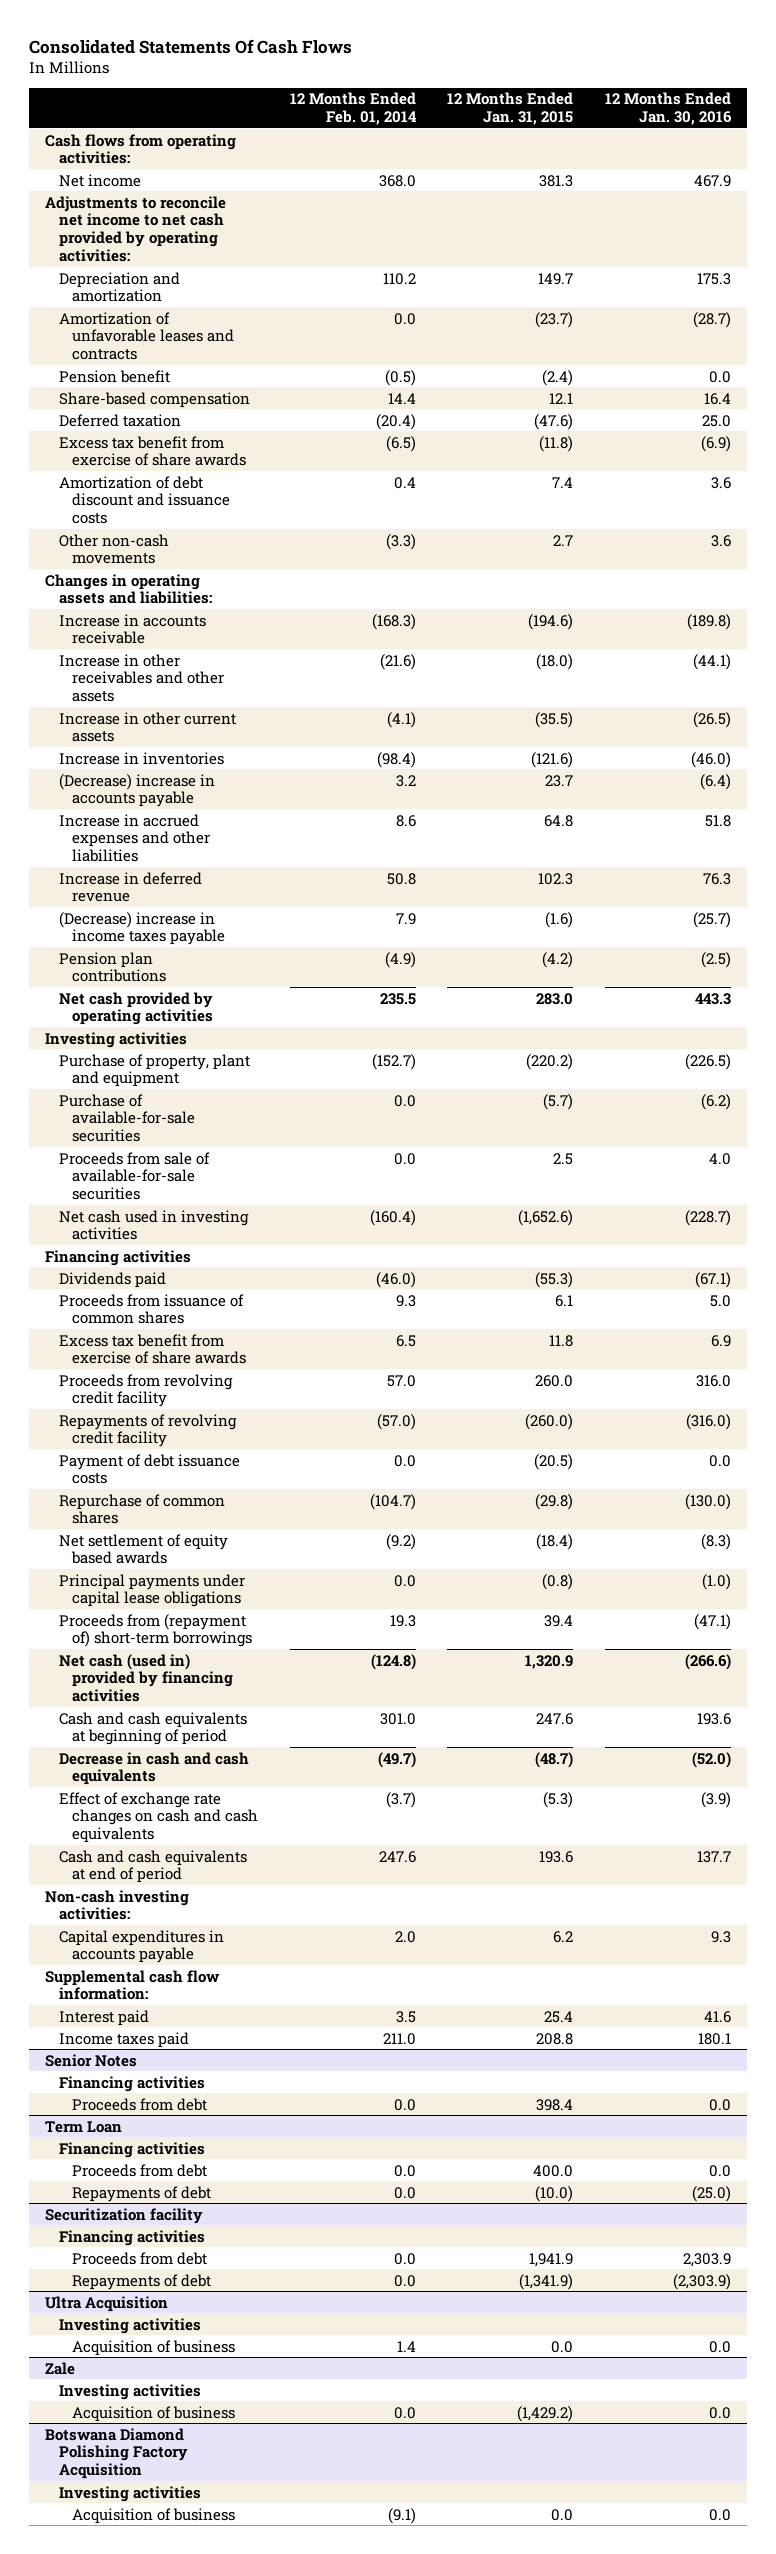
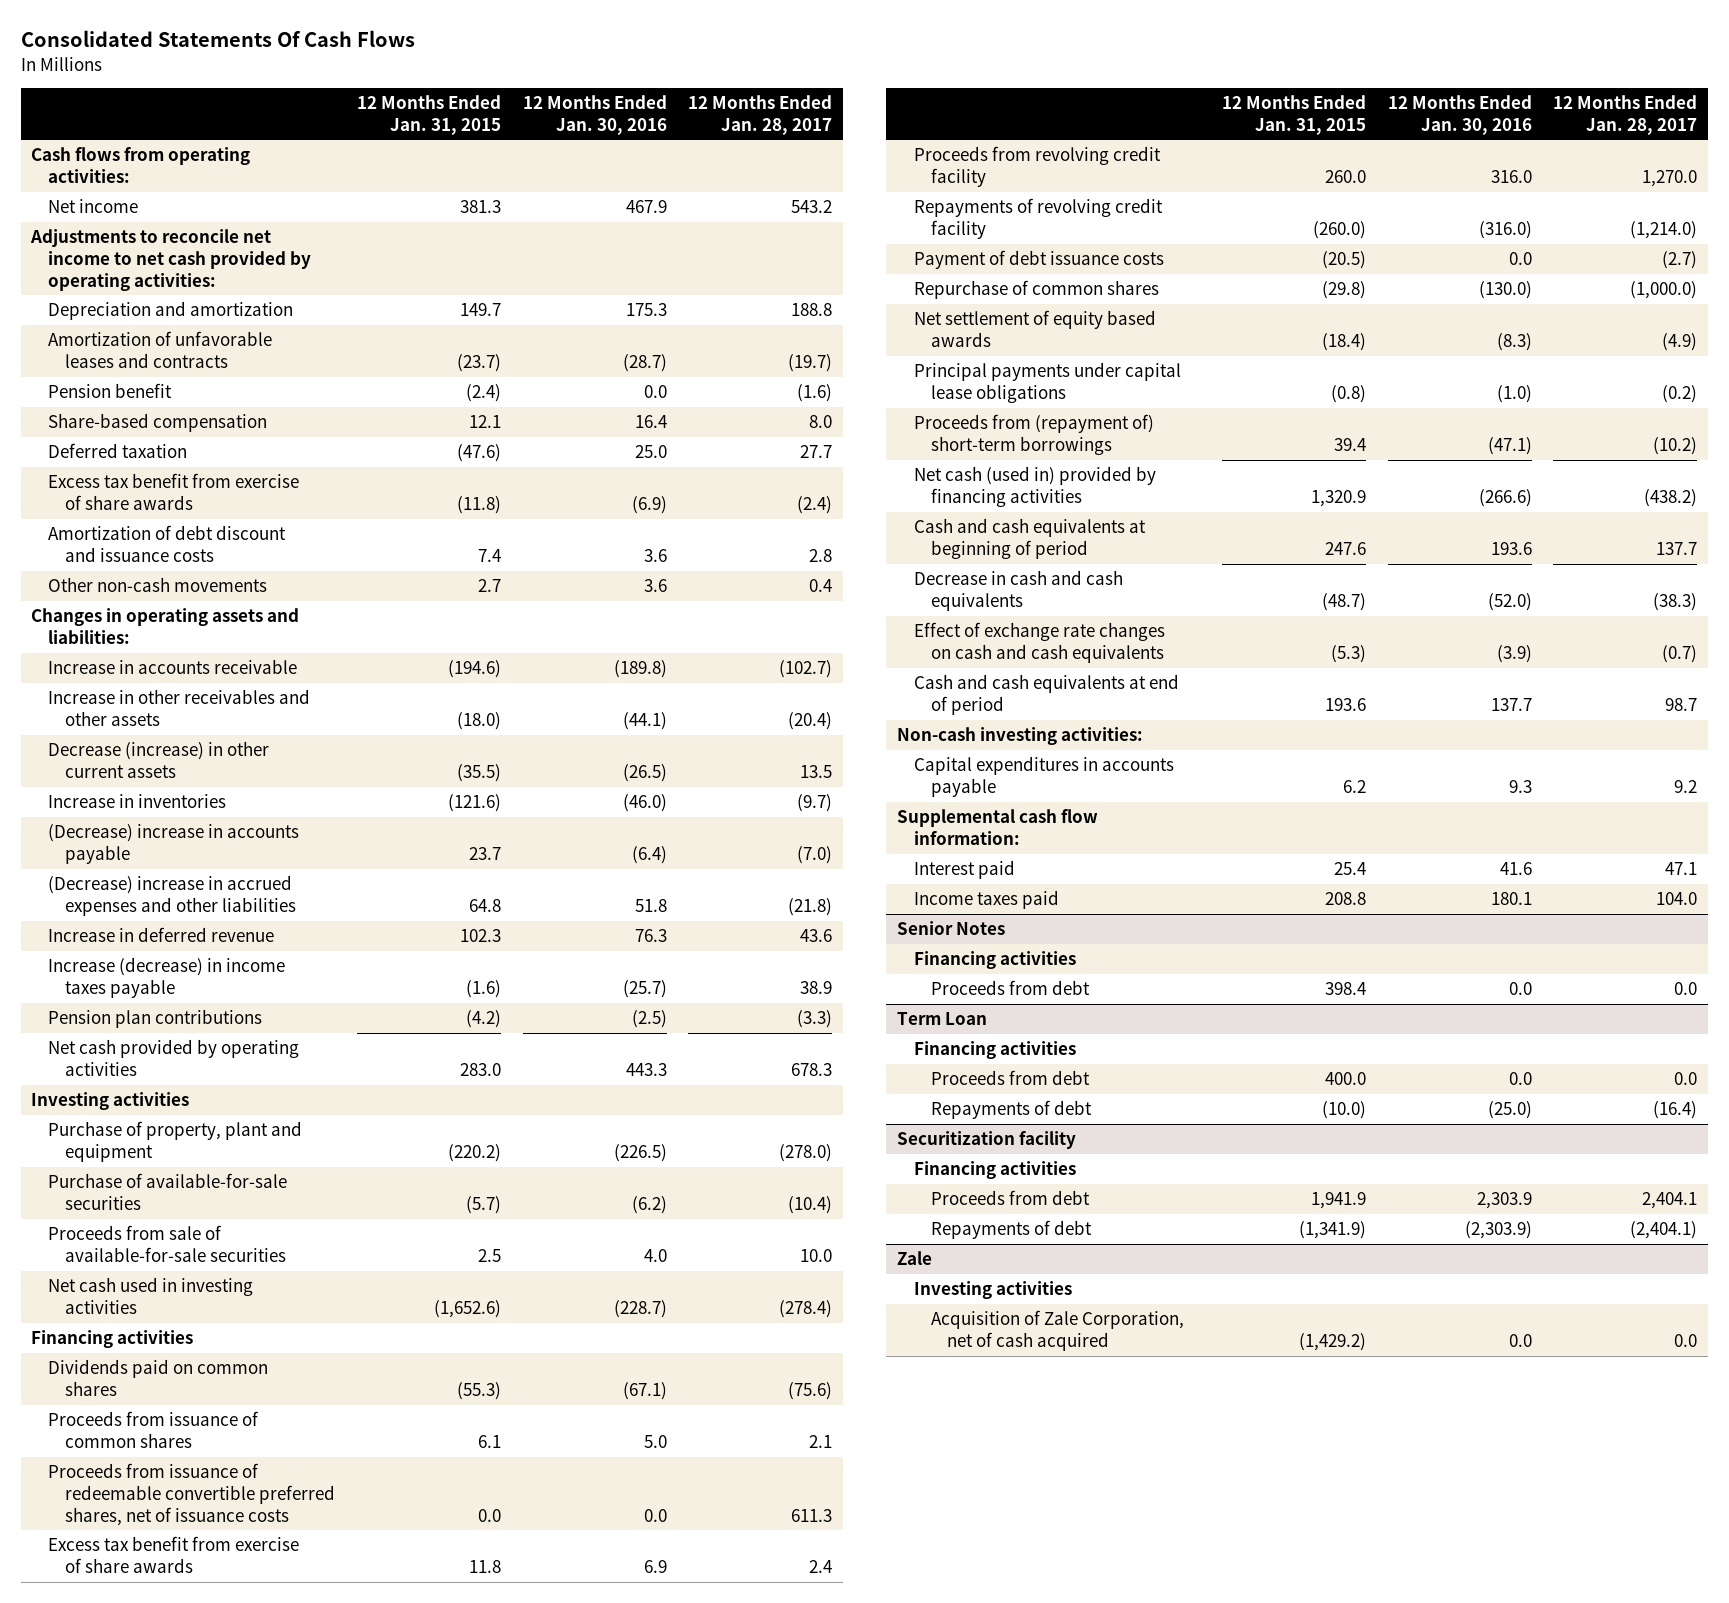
- | 12 Months Ended Feb. 01, 2014 | 12 Months Ended Jan. 31, 2015 | 12 Months Ended Jan. 30, 2016
+ | 12 Months Ended Jan. 31, 2015 | 12 Months Ended Jan. 30, 2016 | 12 Months Ended Jan. 28, 2017
- Increase in other current assets | (4.1) | (35.5) | (26.5)
+ Decrease (increase) in other current assets | (35.5) | (26.5) | 13.5
- Increase in accrued expenses and other liabilities | 8.6 | 64.8 | 51.8
+ (Decrease) increase in accrued expenses and other liabilities | 64.8 | 51.8 | (21.8)
- (Decrease) increase in income taxes payable | 7.9 | (1.6) | (25.7)
+ Increase (decrease) in income taxes payable | (1.6) | (25.7) | 38.9
- Dividends paid | (46.0) | (55.3) | (67.1)
+ Dividends paid on common shares | (55.3) | (67.1) | (75.6)
+ Proceeds from issuance of redeemable convertible preferred shares, net of issuance costs | 0.0 | 0.0 | 611.3
- Ultra Acquisition
- Investing activities
- Acquisition of business | 1.4 | 0.0 | 0.0
@ Zale
- Acquisition of business | 0.0 | (1,429.2) | 0.0
- Botswana Diamond Polishing Factory Acquisition
- Investing activities
- Acquisition of business | (9.1) | 0.0 | 0.0
@ Zale
+ Acquisition of Zale Corporation, net of cash acquired | (1,429.2) | 0.0 | 0.0

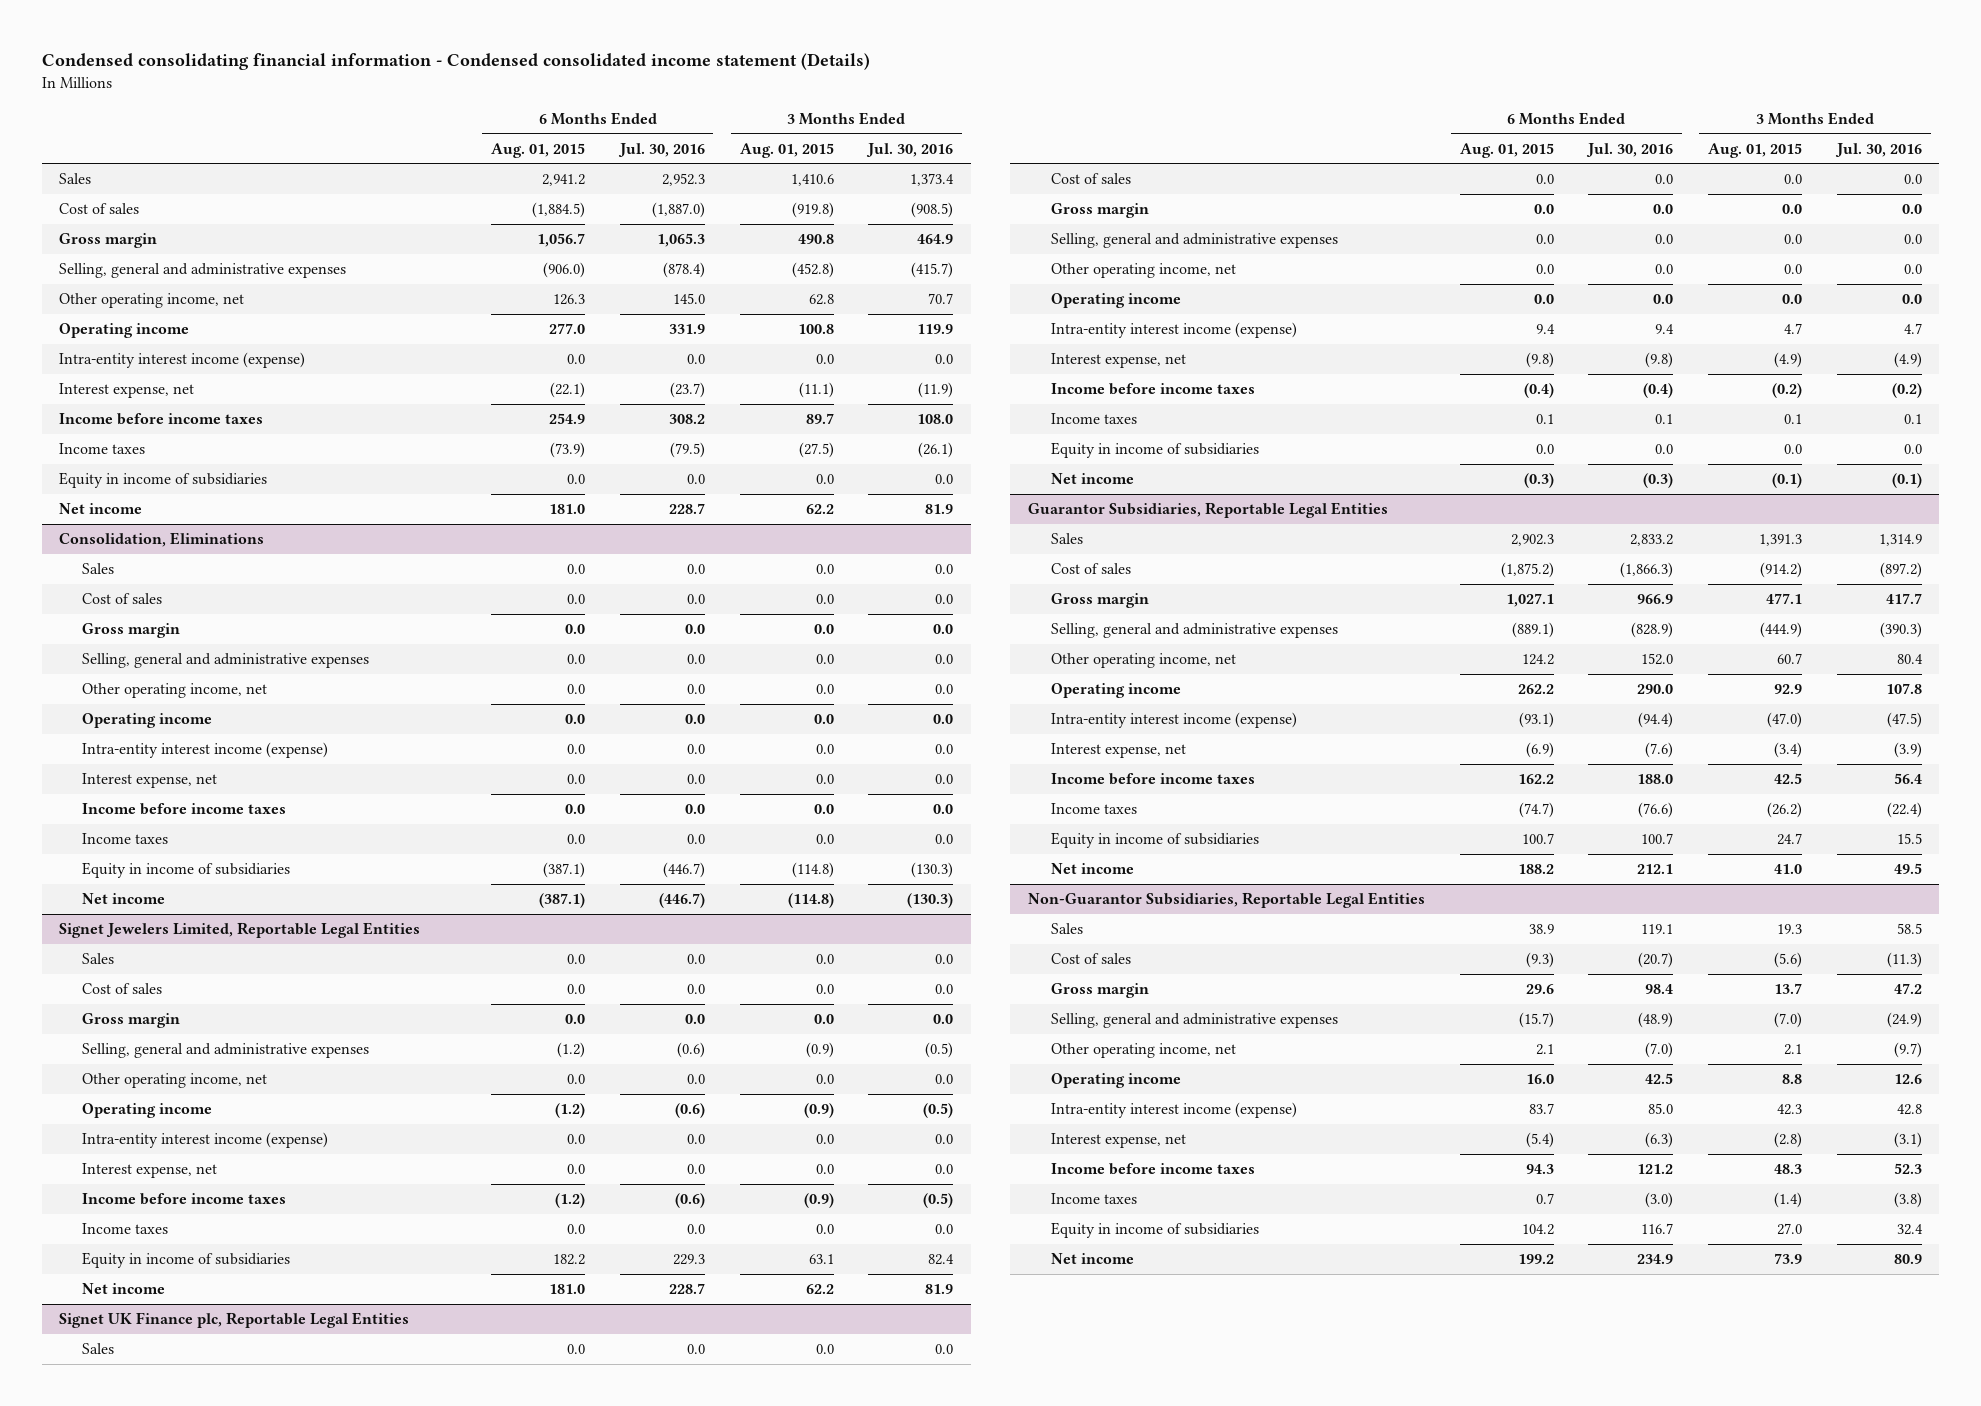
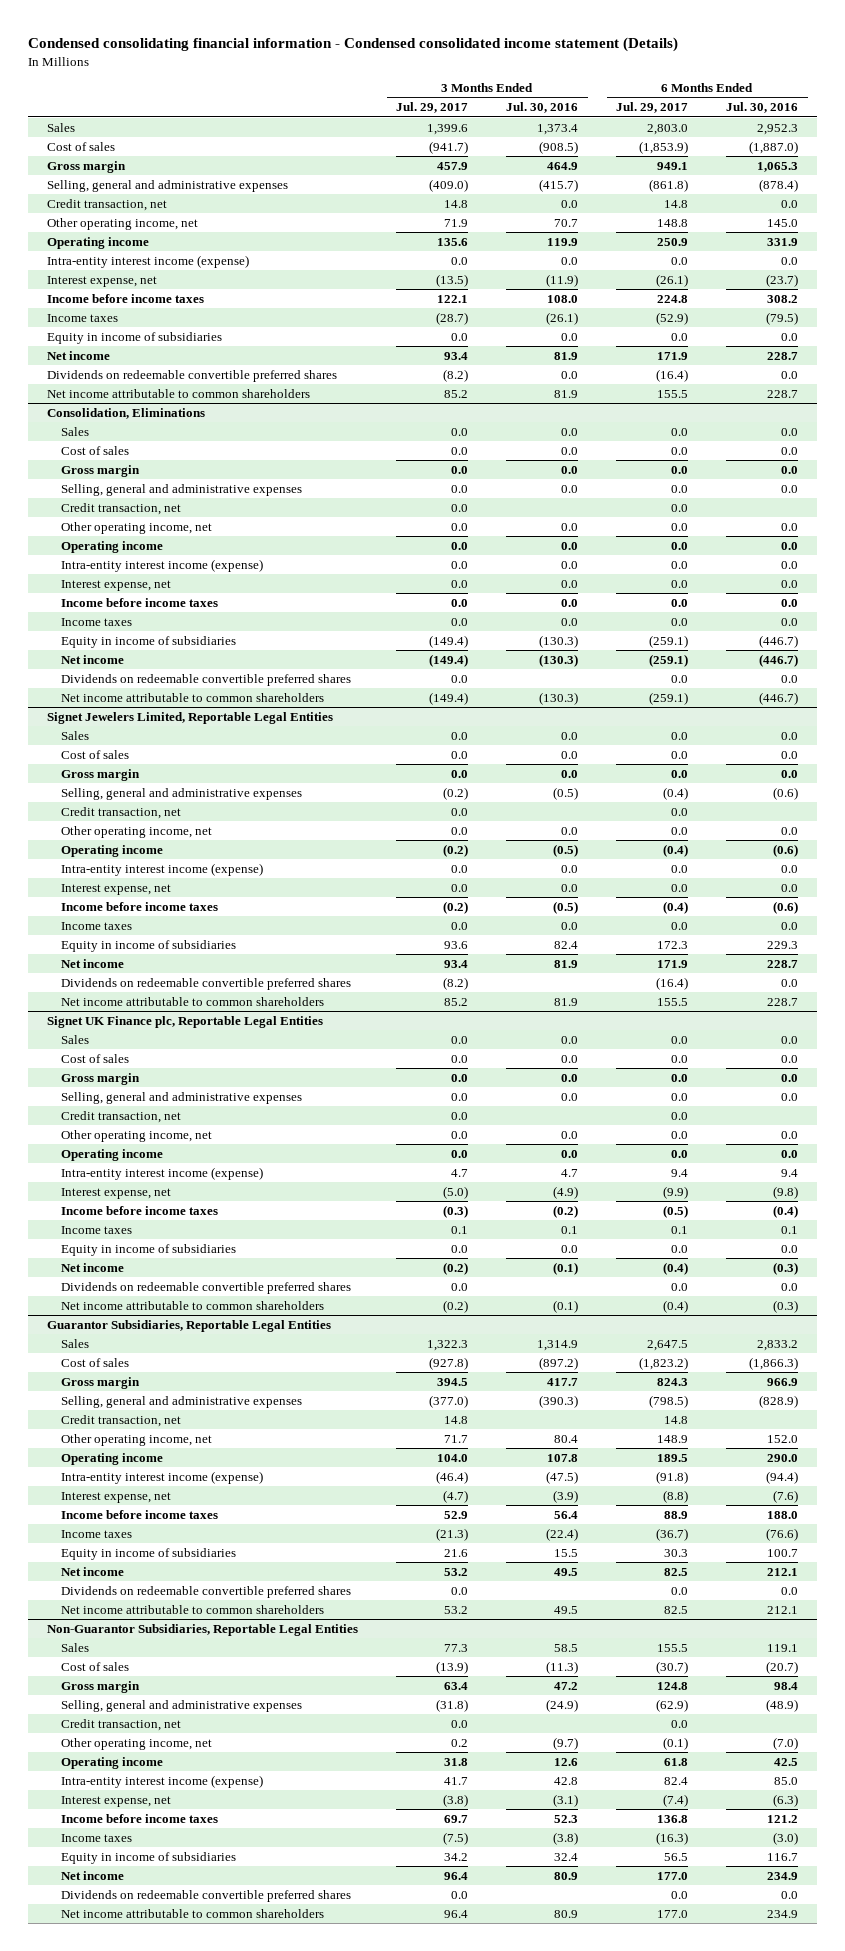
- | 6 Months Ended Aug. 01, 2015 | 6 Months Ended Jul. 30, 2016 | 3 Months Ended Aug. 01, 2015 | 3 Months Ended Jul. 30, 2016
+ | 3 Months Ended Jul. 29, 2017 | 3 Months Ended Jul. 30, 2016 | 6 Months Ended Jul. 29, 2017 | 6 Months Ended Jul. 30, 2016
+ Credit transaction, net | 14.8 | 0.0 | 14.8 | 0.0
+ Dividends on redeemable convertible preferred shares | (8.2) | 0.0 | (16.4) | 0.0
+ Net income attributable to common shareholders | 85.2 | 81.9 | 155.5 | 228.7
@ Consolidation, Eliminations
+ Credit transaction, net | 0.0 | | 0.0 |
+ Dividends on redeemable convertible preferred shares | 0.0 | | 0.0 | 0.0
+ Net income attributable to common shareholders | (149.4) | (130.3) | (259.1) | (446.7)
@ Signet Jewelers Limited, Reportable Legal Entities
+ Credit transaction, net | 0.0 | | 0.0 |
+ Dividends on redeemable convertible preferred shares | (8.2) | | (16.4) | 0.0
+ Net income attributable to common shareholders | 85.2 | 81.9 | 155.5 | 228.7
@ Signet UK Finance plc, Reportable Legal Entities
+ Credit transaction, net | 0.0 | | 0.0 |
+ Dividends on redeemable convertible preferred shares | 0.0 | | 0.0 | 0.0
+ Net income attributable to common shareholders | (0.2) | (0.1) | (0.4) | (0.3)
@ Guarantor Subsidiaries, Reportable Legal Entities
+ Credit transaction, net | 14.8 | | 14.8 |
+ Dividends on redeemable convertible preferred shares | 0.0 | | 0.0 | 0.0
+ Net income attributable to common shareholders | 53.2 | 49.5 | 82.5 | 212.1
@ Non-Guarantor Subsidiaries, Reportable Legal Entities
+ Credit transaction, net | 0.0 | | 0.0 |
+ Dividends on redeemable convertible preferred shares | 0.0 | | 0.0 | 0.0
+ Net income attributable to common shareholders | 96.4 | 80.9 | 177.0 | 234.9

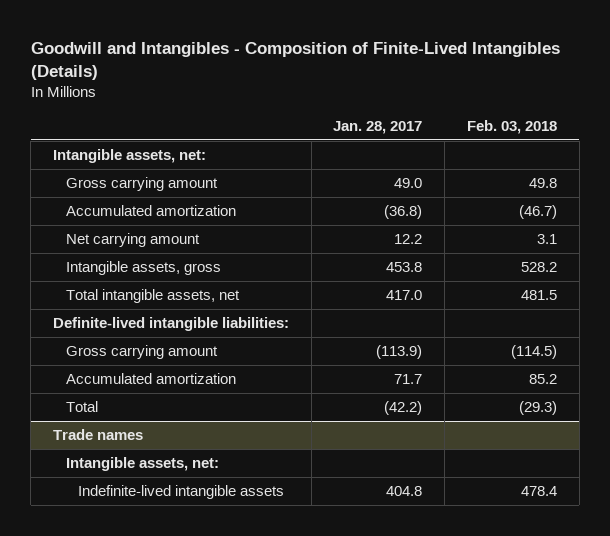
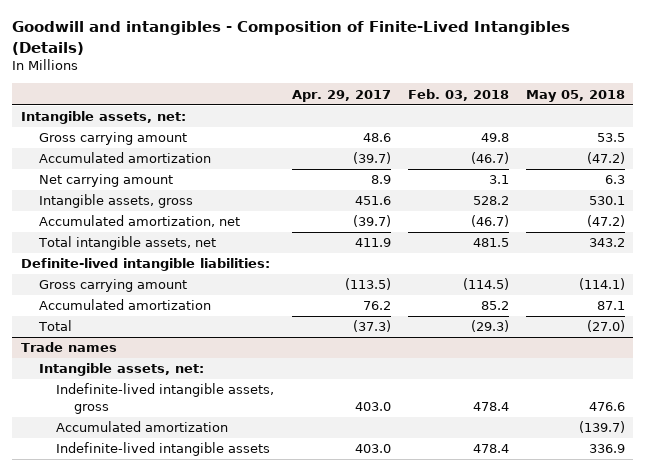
- Goodwill and Intangibles - Composition of Finite-Lived Intangibles (Details)
+ Goodwill and intangibles - Composition of Finite-Lived Intangibles (Details)
- | Jan. 28, 2017 | Feb. 03, 2018
+ | Apr. 29, 2017 | Feb. 03, 2018 | May 05, 2018
+ Accumulated amortization, net | (39.7) | (46.7) | (47.2)
@ Trade names
+ Indefinite-lived intangible assets, gross | 403.0 | 478.4 | 476.6
+ Accumulated amortization | | | (139.7)

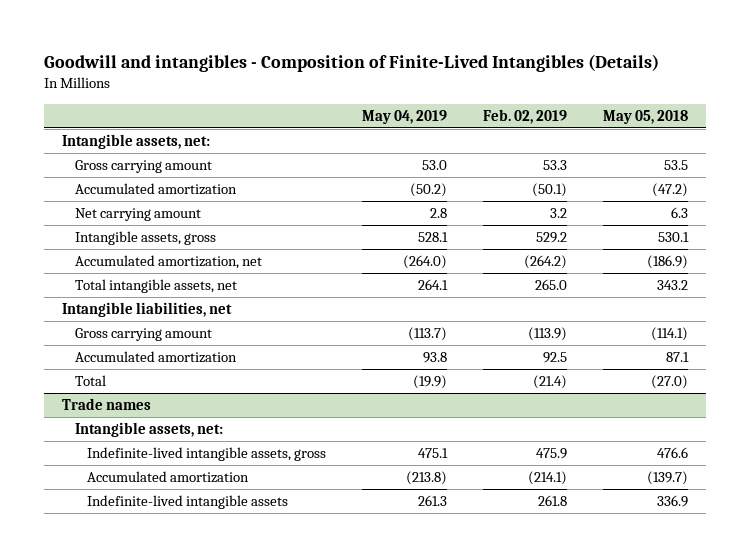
- | Apr. 29, 2017 | Feb. 03, 2018 | May 05, 2018
+ | May 04, 2019 | Feb. 02, 2019 | May 05, 2018
- Accumulated amortization, net | (39.7) | (46.7) | (47.2)
+ Accumulated amortization, net | (264.0) | (264.2) | (186.9)
- Definite-lived intangible liabilities:
+ Intangible liabilities, net

